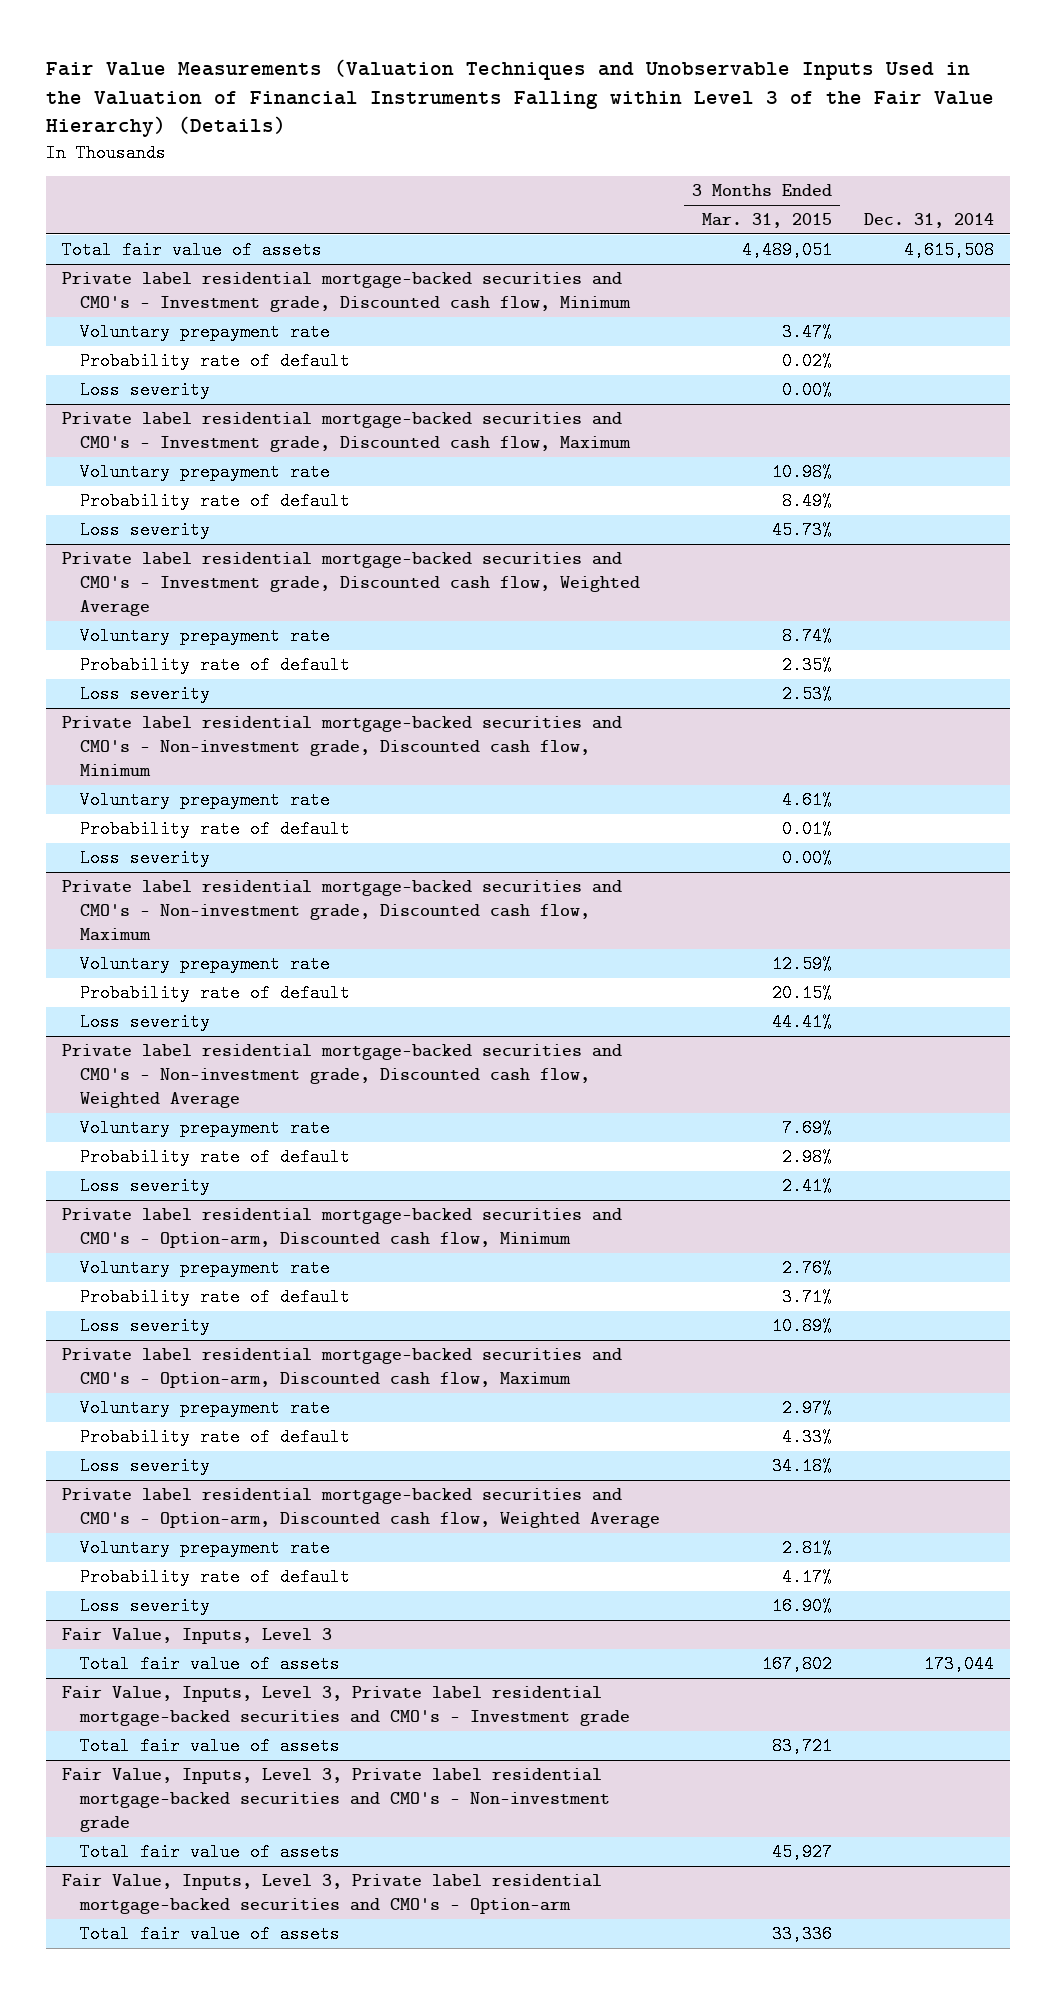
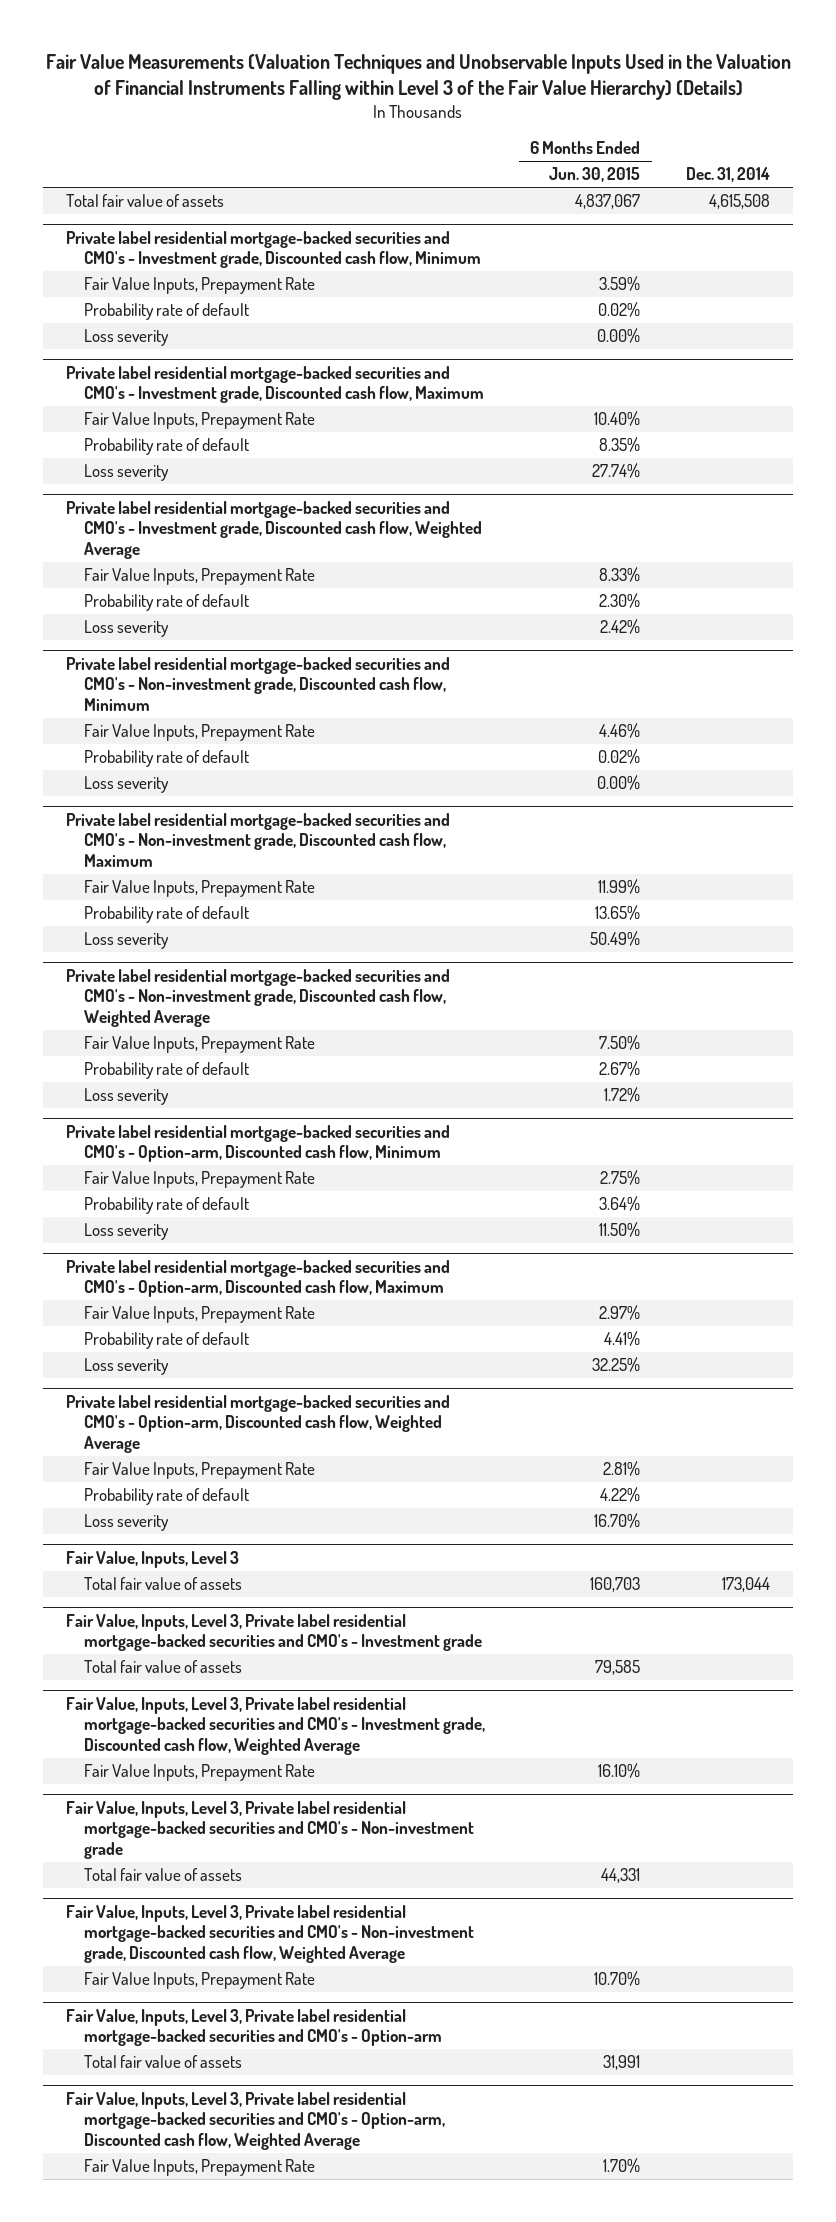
- | 3 Months Ended Mar. 31, 2015 | Dec. 31, 2014
+ | 6 Months Ended Jun. 30, 2015 | Dec. 31, 2014
@ Private label residential mortgage-backed securities and CMO's - Investment grade, Discounted cash flow, Minimum
- Voluntary prepayment rate | 3.47% |
+ Fair Value Inputs, Prepayment Rate | 3.59% |
@ Private label residential mortgage-backed securities and CMO's - Investment grade, Discounted cash flow, Maximum
- Voluntary prepayment rate | 10.98% |
+ Fair Value Inputs, Prepayment Rate | 10.40% |
@ Private label residential mortgage-backed securities and CMO's - Investment grade, Discounted cash flow, Weighted Average
- Voluntary prepayment rate | 8.74% |
+ Fair Value Inputs, Prepayment Rate | 8.33% |
@ Private label residential mortgage-backed securities and CMO's - Non-investment grade, Discounted cash flow, Minimum
- Voluntary prepayment rate | 4.61% |
+ Fair Value Inputs, Prepayment Rate | 4.46% |
@ Private label residential mortgage-backed securities and CMO's - Non-investment grade, Discounted cash flow, Maximum
- Voluntary prepayment rate | 12.59% |
+ Fair Value Inputs, Prepayment Rate | 11.99% |
@ Private label residential mortgage-backed securities and CMO's - Non-investment grade, Discounted cash flow, Weighted Average
- Voluntary prepayment rate | 7.69% |
+ Fair Value Inputs, Prepayment Rate | 7.50% |
@ Private label residential mortgage-backed securities and CMO's - Option-arm, Discounted cash flow, Minimum
- Voluntary prepayment rate | 2.76% |
+ Fair Value Inputs, Prepayment Rate | 2.75% |
@ Private label residential mortgage-backed securities and CMO's - Option-arm, Discounted cash flow, Maximum
- Voluntary prepayment rate | 2.97% |
+ Fair Value Inputs, Prepayment Rate | 2.97% |
@ Private label residential mortgage-backed securities and CMO's - Option-arm, Discounted cash flow, Weighted Average
- Voluntary prepayment rate | 2.81% |
+ Fair Value Inputs, Prepayment Rate | 2.81% |
+ Fair Value, Inputs, Level 3, Private label residential mortgage-backed securities and CMO's - Investment grade, Discounted cash flow, Weighted Average
+ Fair Value Inputs, Prepayment Rate | 16.10% |
+ Fair Value, Inputs, Level 3, Private label residential mortgage-backed securities and CMO's - Non-investment grade, Discounted cash flow, Weighted Average
+ Fair Value Inputs, Prepayment Rate | 10.70% |
+ Fair Value, Inputs, Level 3, Private label residential mortgage-backed securities and CMO's - Option-arm, Discounted cash flow, Weighted Average
+ Fair Value Inputs, Prepayment Rate | 1.70% |

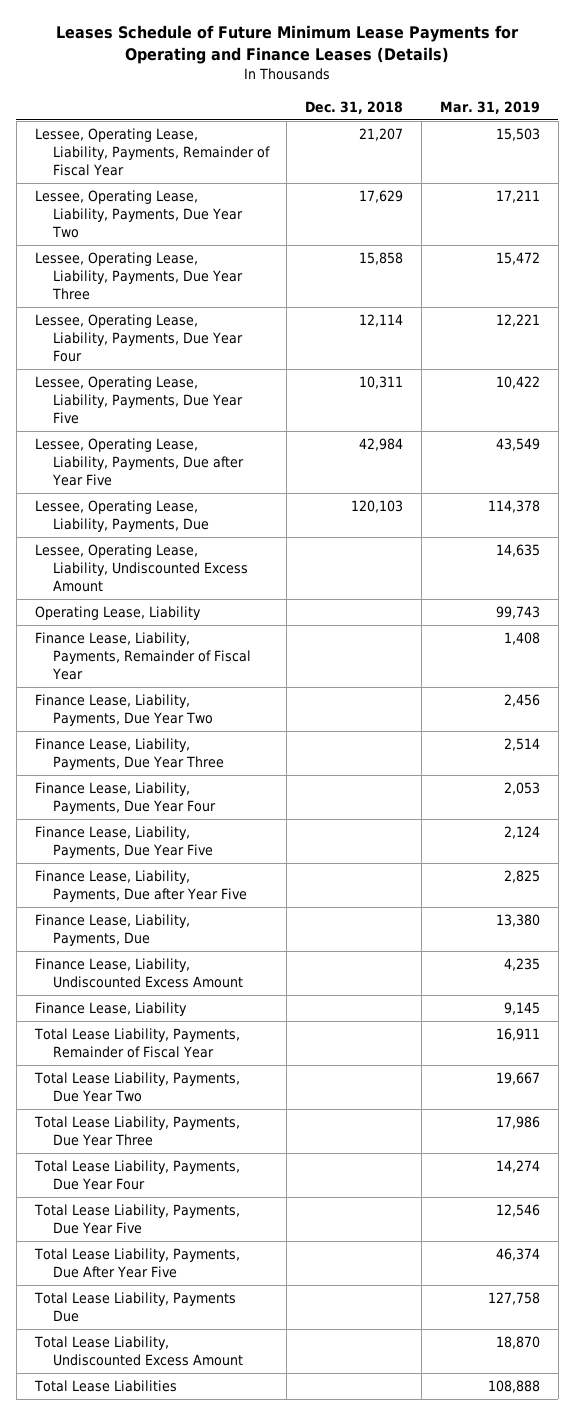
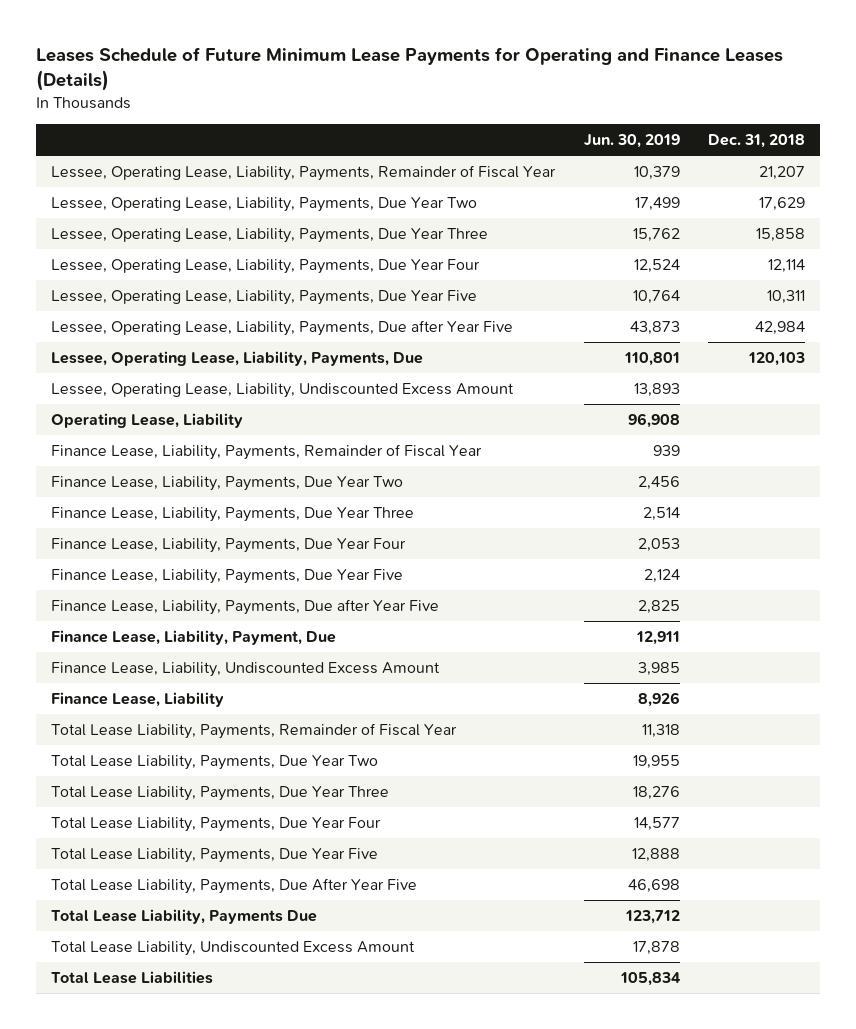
- | Dec. 31, 2018 | Mar. 31, 2019
+ | Jun. 30, 2019 | Dec. 31, 2018
- Finance Lease, Liability, Payments, Due | | 13,380
+ Finance Lease, Liability, Payment, Due | 12,911 |

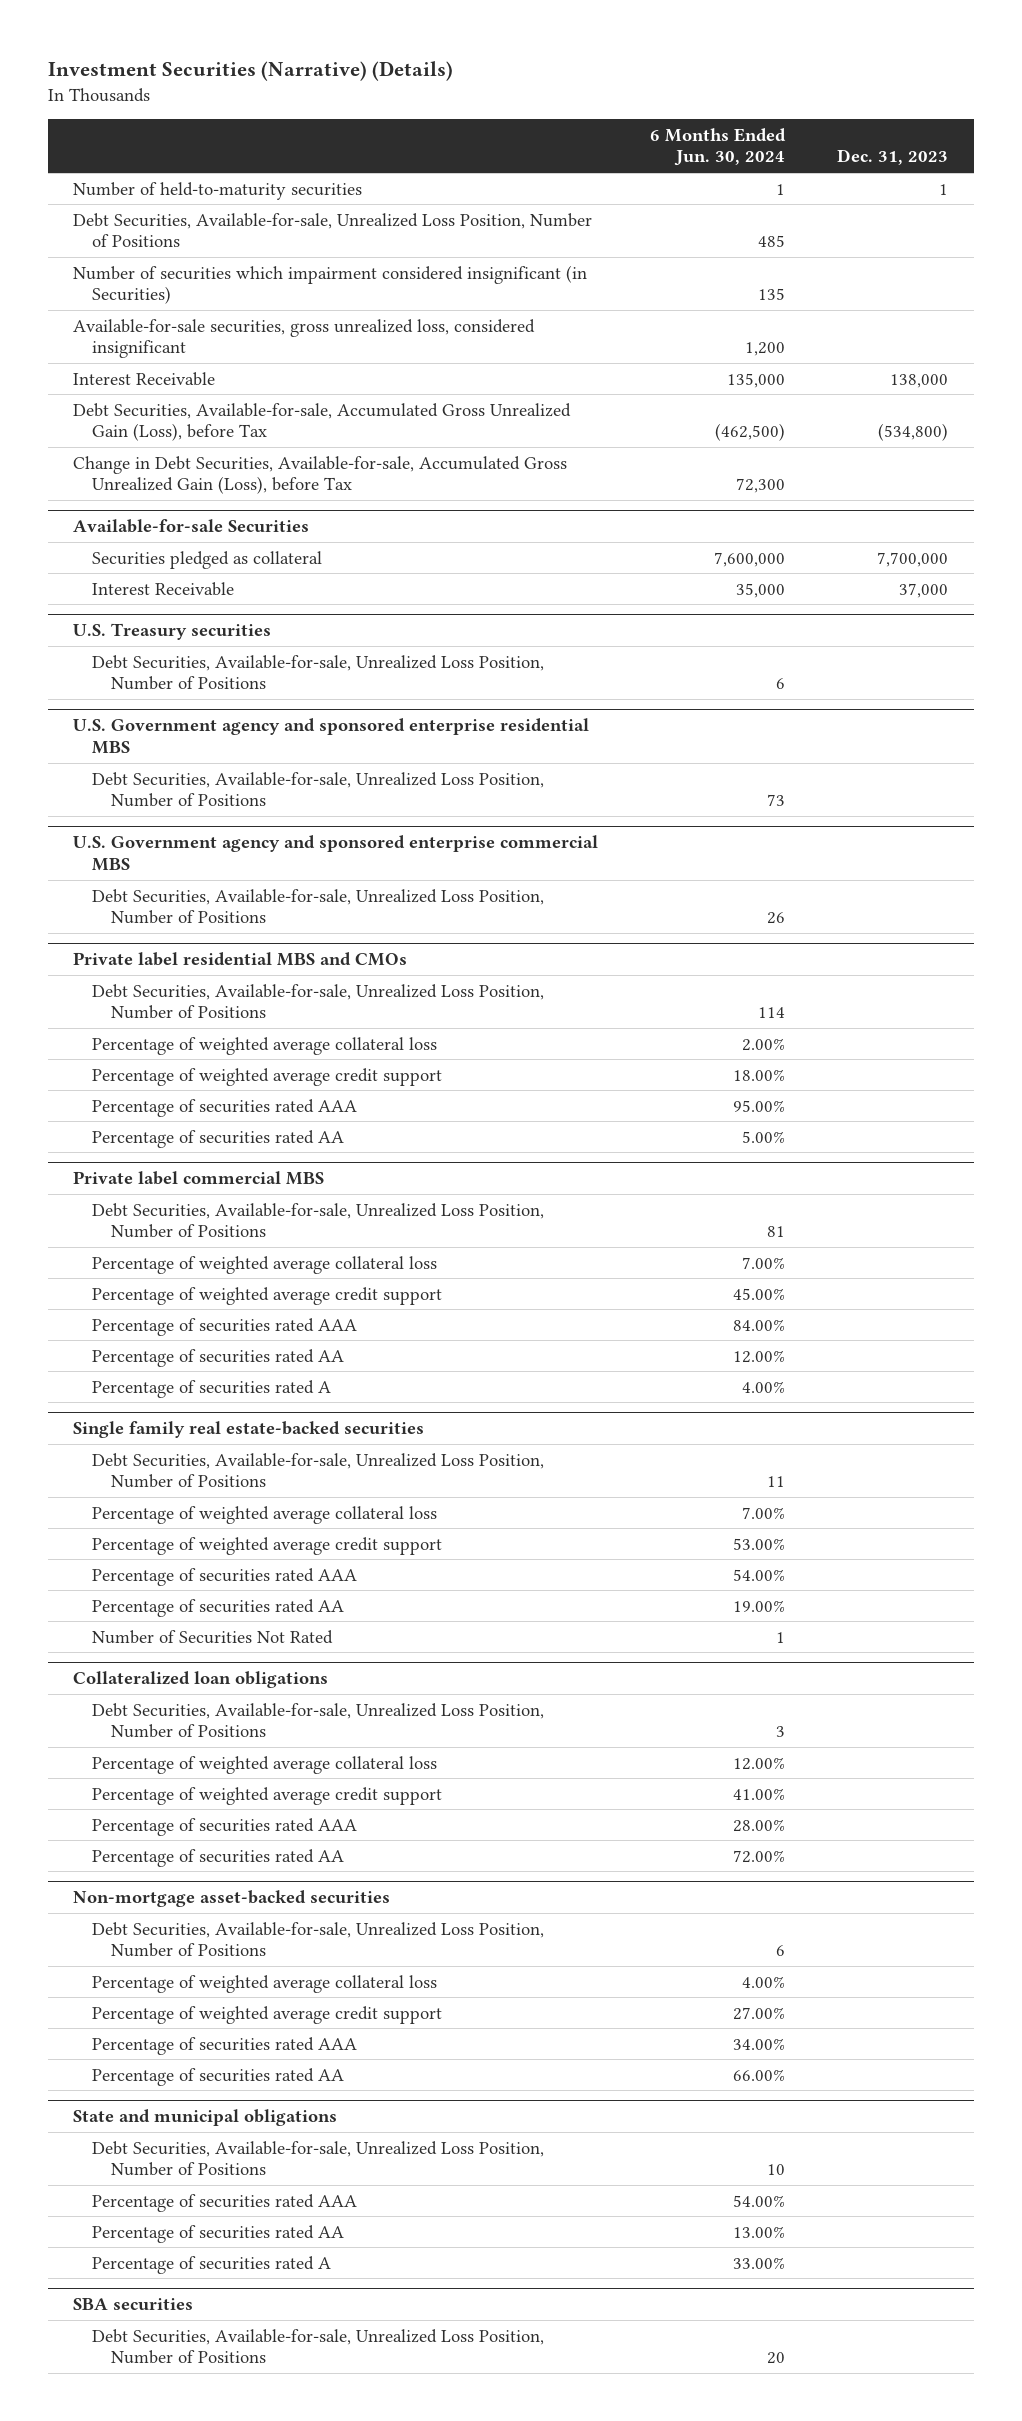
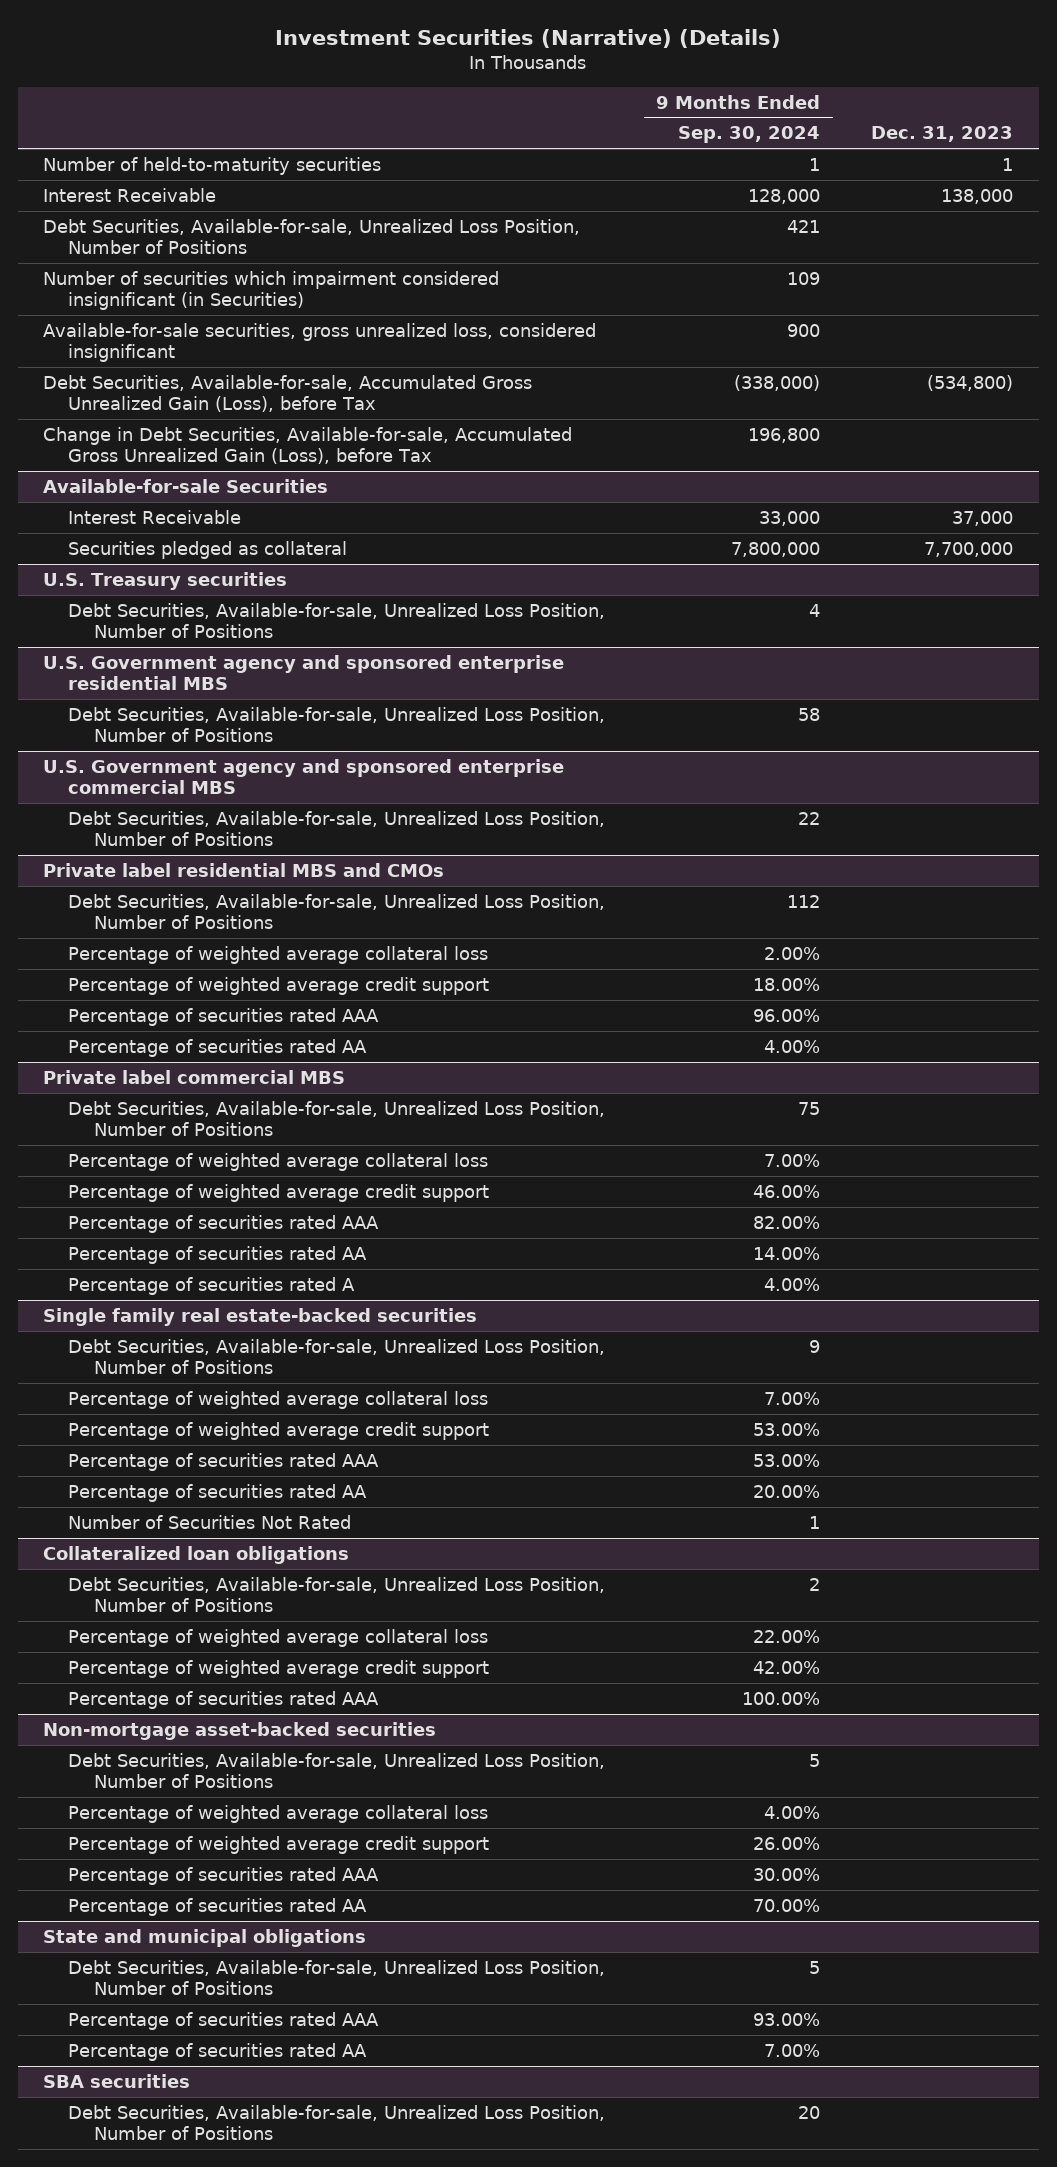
- | 6 Months Ended Jun. 30, 2024 | Dec. 31, 2023
+ | 9 Months Ended Sep. 30, 2024 | Dec. 31, 2023
moved up: Interest Receivable | 128,000 | 138,000
@ Available-for-sale Securities
moved down: Securities pledged as collateral | 7,800,000 | 7,700,000
@ Collateralized loan obligations
- Percentage of securities rated AA | 72.00% |
@ State and municipal obligations
- Percentage of securities rated A | 33.00% |

